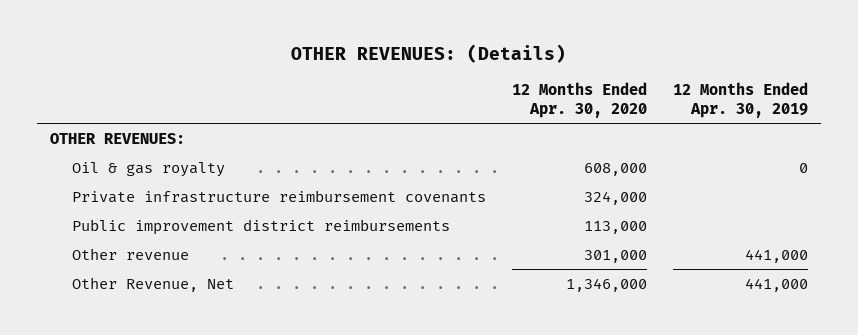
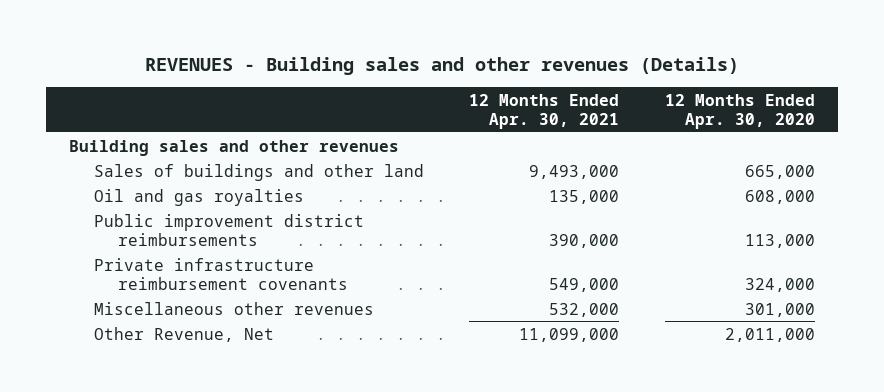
- OTHER REVENUES: (Details)
+ REVENUES - Building sales and other revenues (Details)
- | 12 Months Ended Apr. 30, 2020 | 12 Months Ended Apr. 30, 2019
+ | 12 Months Ended Apr. 30, 2021 | 12 Months Ended Apr. 30, 2020
- OTHER REVENUES:
- Oil & gas royalty | 608,000 | 0
+ Building sales and other revenues
+ Sales of buildings and other land | 9,493,000 | 665,000
+ Oil and gas royalties | 135,000 | 608,000
- Other revenue | 301,000 | 441,000
- Other Revenue, Net | 1,346,000 | 441,000
moved down: Private infrastructure reimbursement covenants | 549,000 | 324,000
+ Miscellaneous other revenues | 532,000 | 301,000
+ Other Revenue, Net | 11,099,000 | 2,011,000

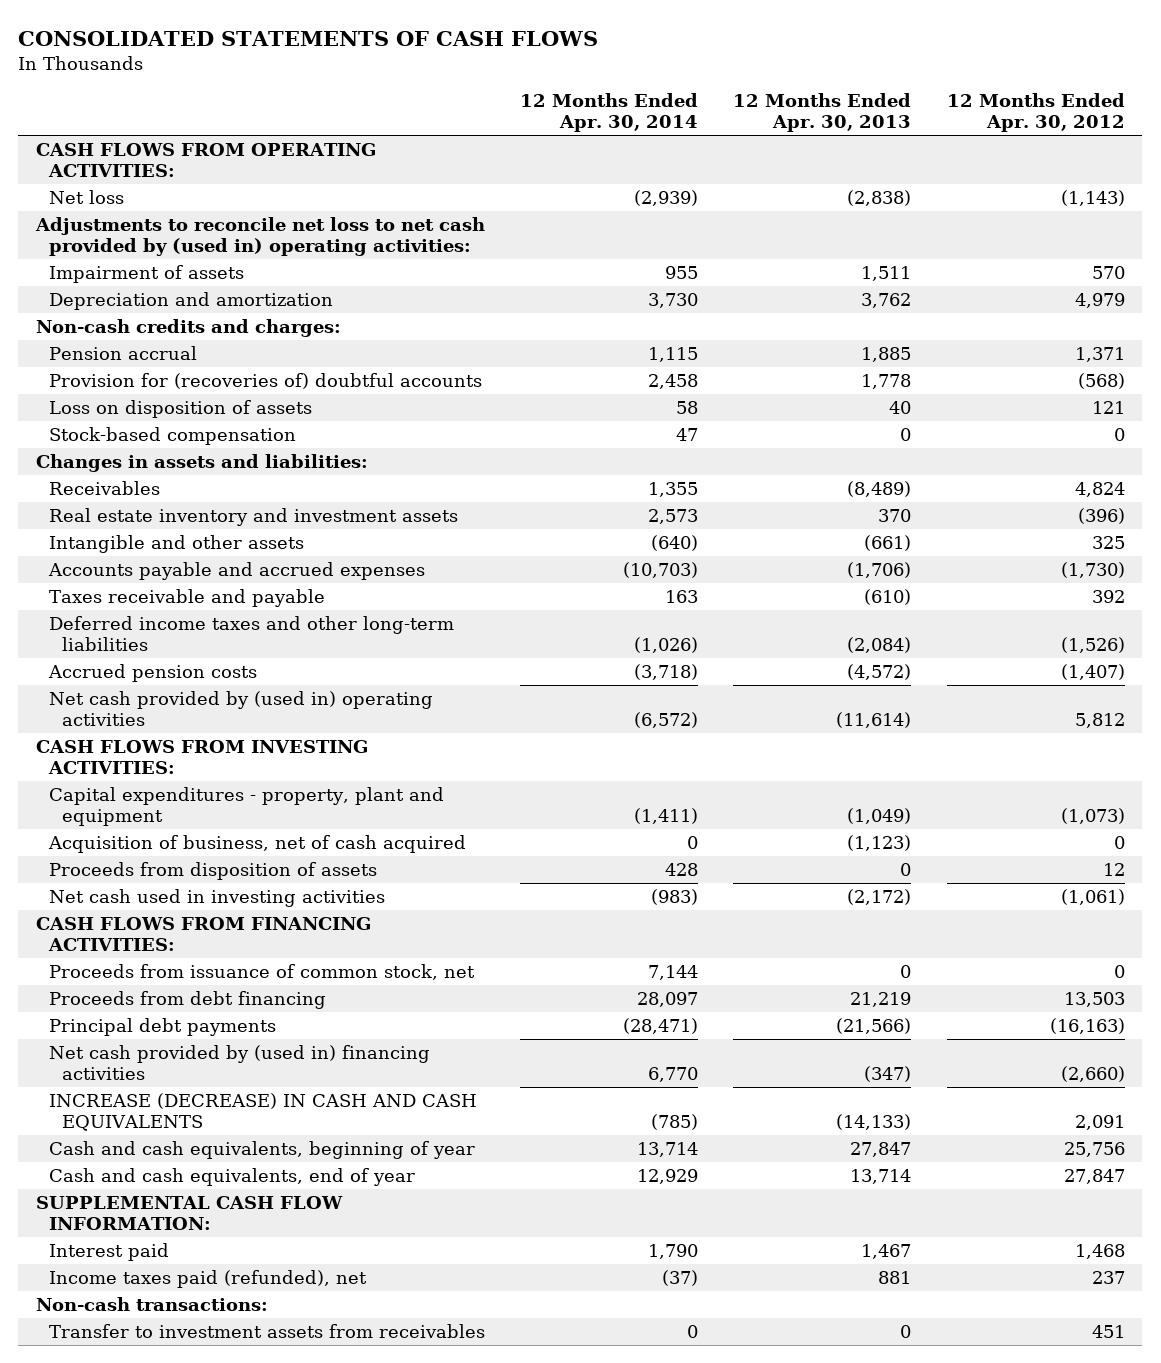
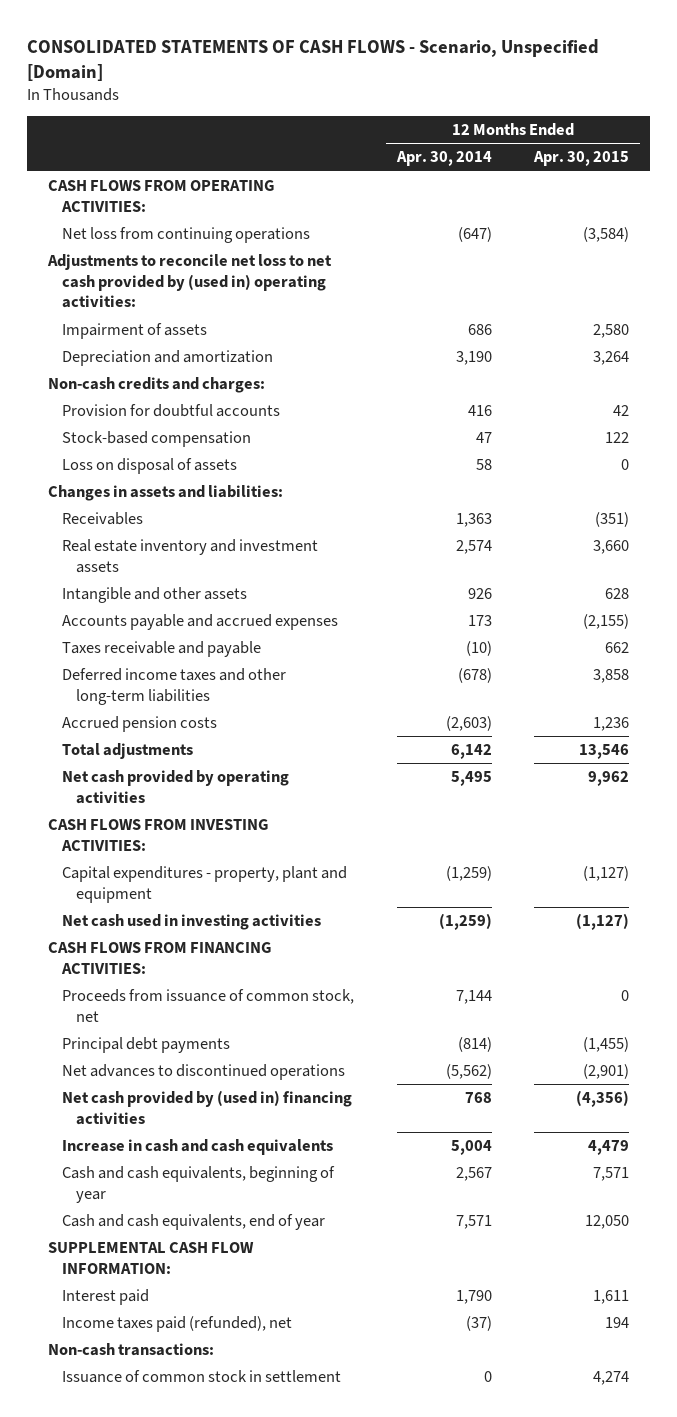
- CONSOLIDATED STATEMENTS OF CASH FLOWS
+ CONSOLIDATED STATEMENTS OF CASH FLOWS - Scenario, Unspecified [Domain]
- | 12 Months Ended Apr. 30, 2014 | 12 Months Ended Apr. 30, 2013 | 12 Months Ended Apr. 30, 2012
+ | 12 Months Ended Apr. 30, 2014 | 12 Months Ended Apr. 30, 2015
- Net loss | (2,939) | (2,838) | (1,143)
+ Net loss from continuing operations | (647) | (3,584)
- Impairment of assets | 955 | 1,511 | 570
- Depreciation and amortization | 3,730 | 3,762 | 4,979
+ Impairment of assets | 686 | 2,580
+ Depreciation and amortization | 3,190 | 3,264
- Pension accrual | 1,115 | 1,885 | 1,371
- Provision for (recoveries of) doubtful accounts | 2,458 | 1,778 | (568)
- Loss on disposition of assets | 58 | 40 | 121
+ Provision for doubtful accounts | 416 | 42
+ Loss on disposal of assets | 58 | 0
- Receivables | 1,355 | (8,489) | 4,824
- Real estate inventory and investment assets | 2,573 | 370 | (396)
- Intangible and other assets | (640) | (661) | 325
- Accounts payable and accrued expenses | (10,703) | (1,706) | (1,730)
- Taxes receivable and payable | 163 | (610) | 392
- Deferred income taxes and other long-term liabilities | (1,026) | (2,084) | (1,526)
- Accrued pension costs | (3,718) | (4,572) | (1,407)
- Net cash provided by (used in) operating activities | (6,572) | (11,614) | 5,812
+ Receivables | 1,363 | (351)
+ Real estate inventory and investment assets | 2,574 | 3,660
+ Intangible and other assets | 926 | 628
+ Accounts payable and accrued expenses | 173 | (2,155)
+ Taxes receivable and payable | (10) | 662
+ Deferred income taxes and other long-term liabilities | (678) | 3,858
+ Accrued pension costs | (2,603) | 1,236
+ Total adjustments | 6,142 | 13,546
+ Net cash provided by operating activities | 5,495 | 9,962
- Capital expenditures - property, plant and equipment | (1,411) | (1,049) | (1,073)
- Acquisition of business, net of cash acquired | 0 | (1,123) | 0
- Proceeds from disposition of assets | 428 | 0 | 12
- Net cash used in investing activities | (983) | (2,172) | (1,061)
+ Capital expenditures - property, plant and equipment | (1,259) | (1,127)
+ Net cash used in investing activities | (1,259) | (1,127)
- Proceeds from debt financing | 28,097 | 21,219 | 13,503
- Principal debt payments | (28,471) | (21,566) | (16,163)
- Net cash provided by (used in) financing activities | 6,770 | (347) | (2,660)
- INCREASE (DECREASE) IN CASH AND CASH EQUIVALENTS | (785) | (14,133) | 2,091
- Cash and cash equivalents, beginning of year | 13,714 | 27,847 | 25,756
- Cash and cash equivalents, end of year | 12,929 | 13,714 | 27,847
+ Principal debt payments | (814) | (1,455)
+ Net advances to discontinued operations | (5,562) | (2,901)
+ Net cash provided by (used in) financing activities | 768 | (4,356)
+ Increase in cash and cash equivalents | 5,004 | 4,479
+ Cash and cash equivalents, beginning of year | 2,567 | 7,571
+ Cash and cash equivalents, end of year | 7,571 | 12,050
- Transfer to investment assets from receivables | 0 | 0 | 451
+ Issuance of common stock in settlement | 0 | 4,274

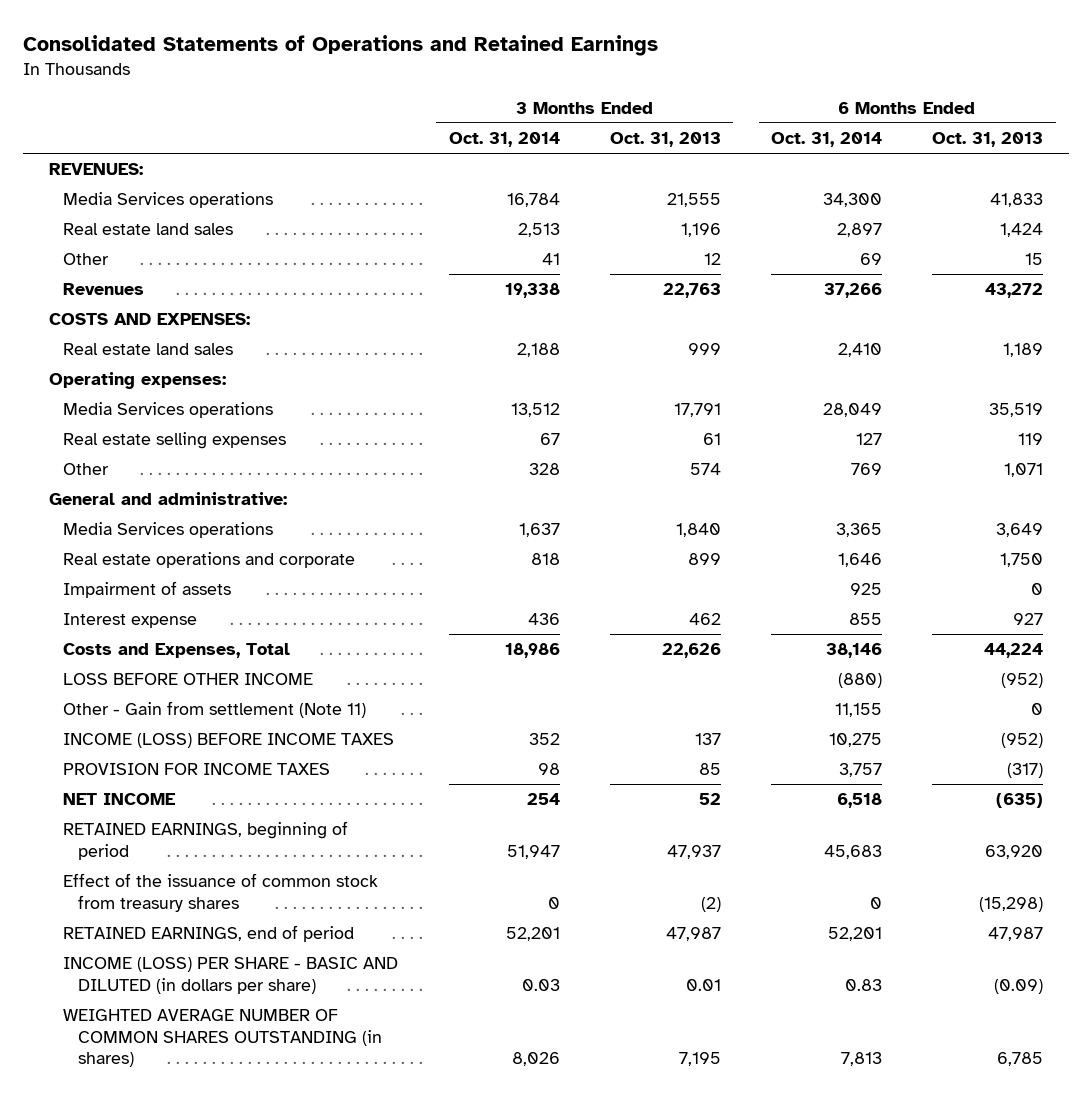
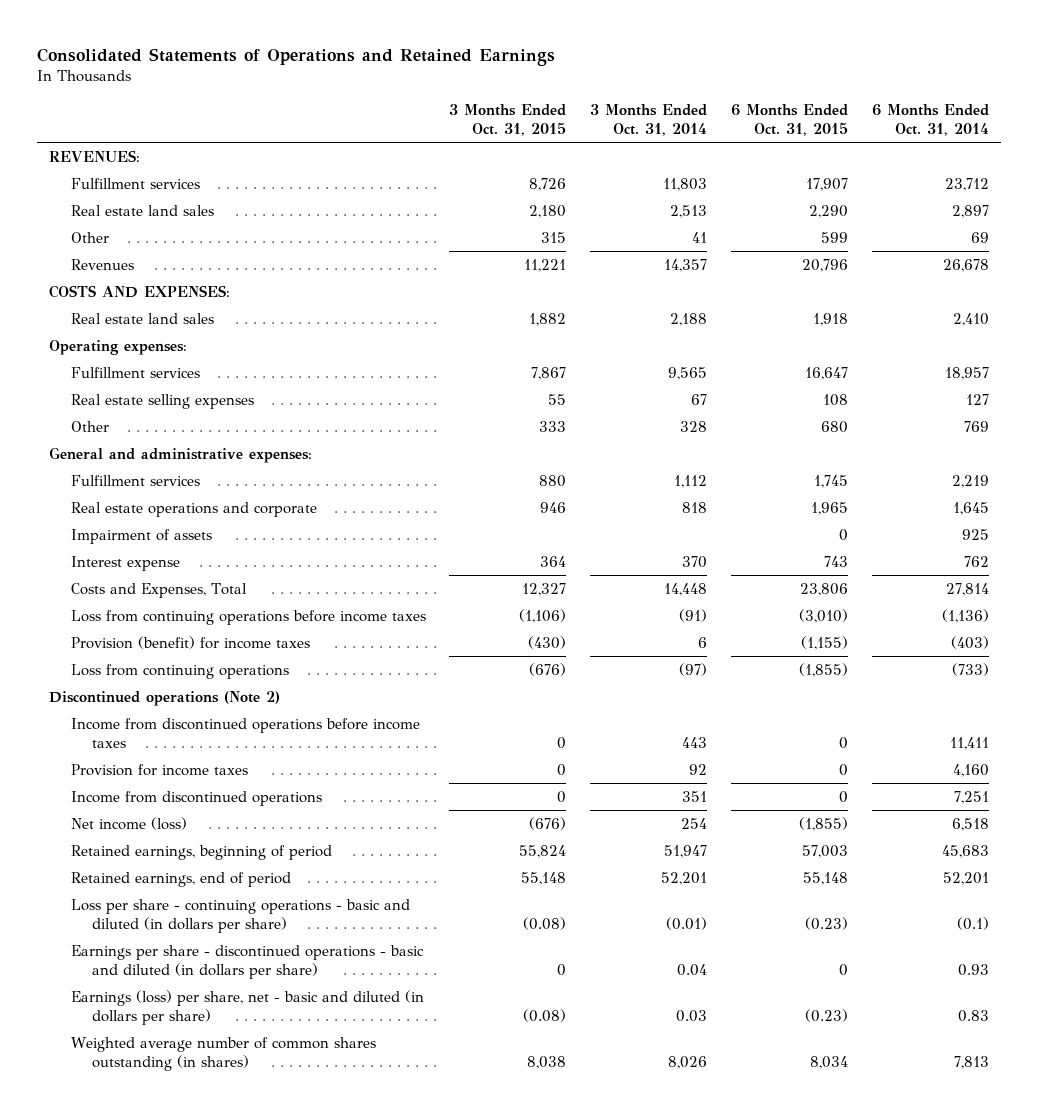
- | 3 Months Ended Oct. 31, 2014 | 3 Months Ended Oct. 31, 2013 | 6 Months Ended Oct. 31, 2014 | 6 Months Ended Oct. 31, 2013
+ | 3 Months Ended Oct. 31, 2015 | 3 Months Ended Oct. 31, 2014 | 6 Months Ended Oct. 31, 2015 | 6 Months Ended Oct. 31, 2014
- Media Services operations | 16,784 | 21,555 | 34,300 | 41,833
+ Fulfillment services | 8,726 | 11,803 | 17,907 | 23,712
- Revenues | 19,338 | 22,763 | 37,266 | 43,272
+ Revenues | 11,221 | 14,357 | 20,796 | 26,678
- Media Services operations | 13,512 | 17,791 | 28,049 | 35,519
+ Fulfillment services | 7,867 | 9,565 | 16,647 | 18,957
- General and administrative:
- Media Services operations | 1,637 | 1,840 | 3,365 | 3,649
- Real estate operations and corporate | 818 | 899 | 1,646 | 1,750
+ General and administrative expenses:
+ Fulfillment services | 880 | 1,112 | 1,745 | 2,219
+ Real estate operations and corporate | 946 | 818 | 1,965 | 1,645
- Interest expense | 436 | 462 | 855 | 927
- Costs and Expenses, Total | 18,986 | 22,626 | 38,146 | 44,224
- LOSS BEFORE OTHER INCOME | | | (880) | (952)
- Other - Gain from settlement (Note 11) | | | 11,155 | 0
- INCOME (LOSS) BEFORE INCOME TAXES | 352 | 137 | 10,275 | (952)
- PROVISION FOR INCOME TAXES | 98 | 85 | 3,757 | (317)
- NET INCOME | 254 | 52 | 6,518 | (635)
- RETAINED EARNINGS, beginning of period | 51,947 | 47,937 | 45,683 | 63,920
- Effect of the issuance of common stock from treasury shares | 0 | (2) | 0 | (15,298)
- RETAINED EARNINGS, end of period | 52,201 | 47,987 | 52,201 | 47,987
- INCOME (LOSS) PER SHARE - BASIC AND DILUTED (in dollars per share) | 0.03 | 0.01 | 0.83 | (0.09)
- WEIGHTED AVERAGE NUMBER OF COMMON SHARES OUTSTANDING (in shares) | 8,026 | 7,195 | 7,813 | 6,785
+ Interest expense | 364 | 370 | 743 | 762
+ Costs and Expenses, Total | 12,327 | 14,448 | 23,806 | 27,814
+ Loss from continuing operations before income taxes | (1,106) | (91) | (3,010) | (1,136)
+ Provision (benefit) for income taxes | (430) | 6 | (1,155) | (403)
+ Loss from continuing operations | (676) | (97) | (1,855) | (733)
+ Discontinued operations (Note 2)
+ Income from discontinued operations before income taxes | 0 | 443 | 0 | 11,411
+ Provision for income taxes | 0 | 92 | 0 | 4,160
+ Income from discontinued operations | 0 | 351 | 0 | 7,251
+ Net income (loss) | (676) | 254 | (1,855) | 6,518
+ Retained earnings, beginning of period | 55,824 | 51,947 | 57,003 | 45,683
+ Retained earnings, end of period | 55,148 | 52,201 | 55,148 | 52,201
+ Loss per share - continuing operations - basic and diluted (in dollars per share) | (0.08) | (0.01) | (0.23) | (0.1)
+ Earnings per share - discontinued operations - basic and diluted (in dollars per share) | 0 | 0.04 | 0 | 0.93
+ Earnings (loss) per share, net - basic and diluted (in dollars per share) | (0.08) | 0.03 | (0.23) | 0.83
+ Weighted average number of common shares outstanding (in shares) | 8,038 | 8,026 | 8,034 | 7,813

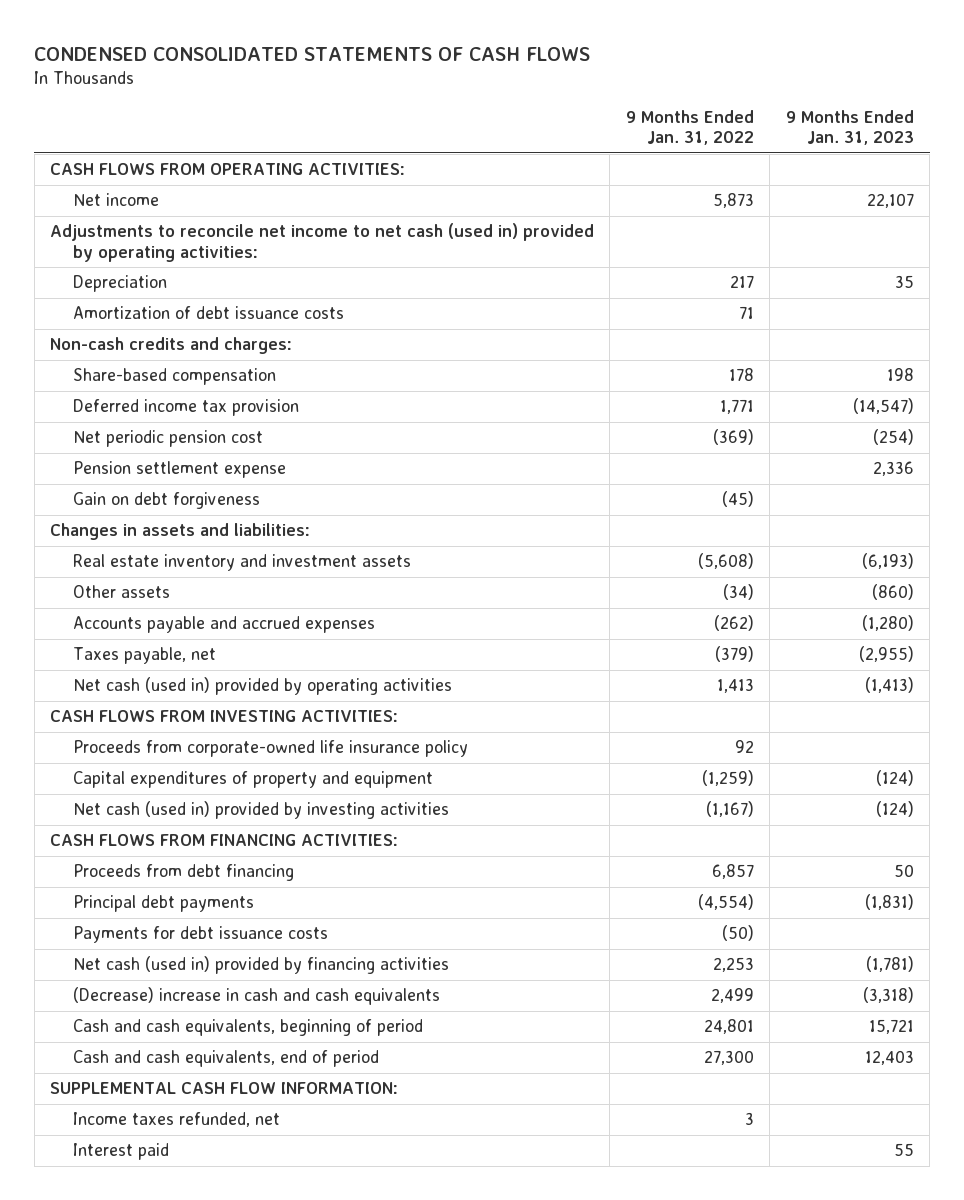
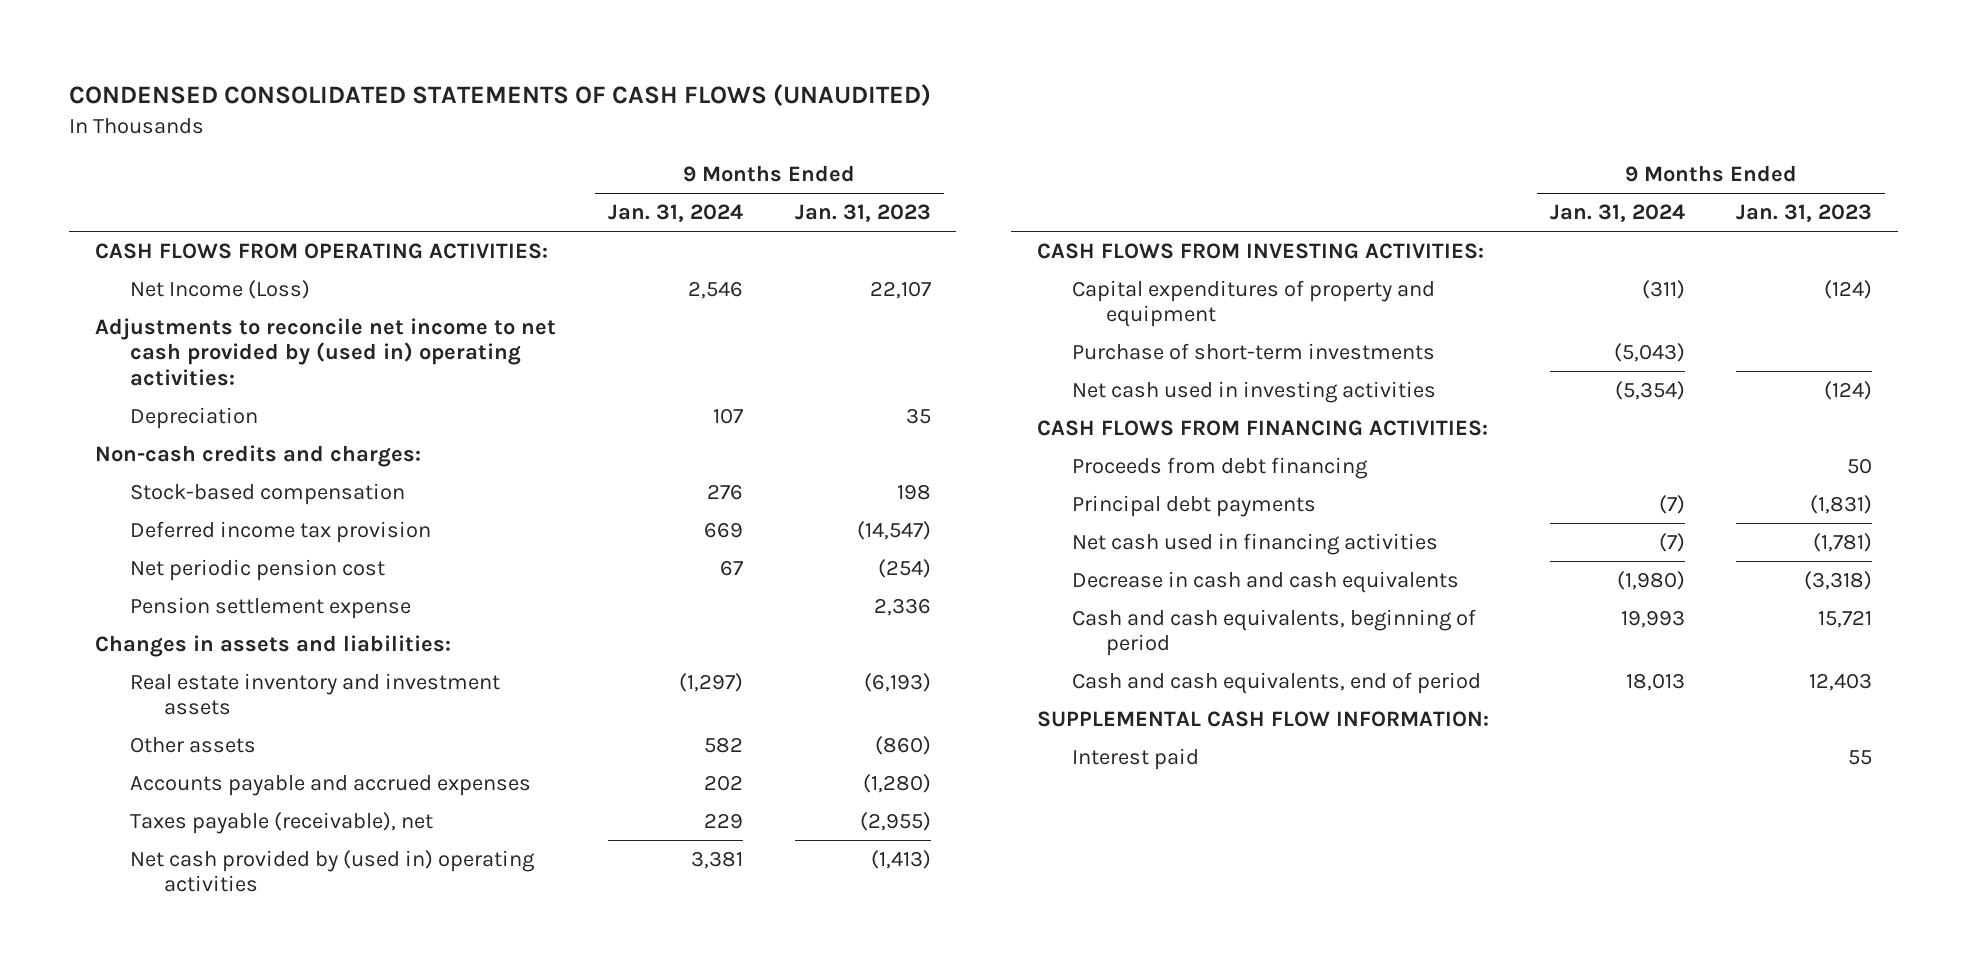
- CONDENSED CONSOLIDATED STATEMENTS OF CASH FLOWS
+ CONDENSED CONSOLIDATED STATEMENTS OF CASH FLOWS (UNAUDITED)
- | 9 Months Ended Jan. 31, 2022 | 9 Months Ended Jan. 31, 2023
+ | 9 Months Ended Jan. 31, 2024 | 9 Months Ended Jan. 31, 2023
- Net income | 5,873 | 22,107
- Adjustments to reconcile net income to net cash (used in) provided by operating activities:
+ Net Income (Loss) | 2,546 | 22,107
+ Adjustments to reconcile net income to net cash provided by (used in) operating activities:
- Amortization of debt issuance costs | 71 |
- Share-based compensation | 178 | 198
+ Stock-based compensation | 276 | 198
- Gain on debt forgiveness | (45) |
- Taxes payable, net | (379) | (2,955)
- Net cash (used in) provided by operating activities | 1,413 | (1,413)
+ Taxes payable (receivable), net | 229 | (2,955)
+ Net cash provided by (used in) operating activities | 3,381 | (1,413)
- Proceeds from corporate-owned life insurance policy | 92 |
- Net cash (used in) provided by investing activities | (1,167) | (124)
+ Purchase of short-term investments | (5,043) |
+ Net cash used in investing activities | (5,354) | (124)
- Payments for debt issuance costs | (50) |
- Net cash (used in) provided by financing activities | 2,253 | (1,781)
- (Decrease) increase in cash and cash equivalents | 2,499 | (3,318)
+ Net cash used in financing activities | (7) | (1,781)
+ Decrease in cash and cash equivalents | (1,980) | (3,318)
- Income taxes refunded, net | 3 |

